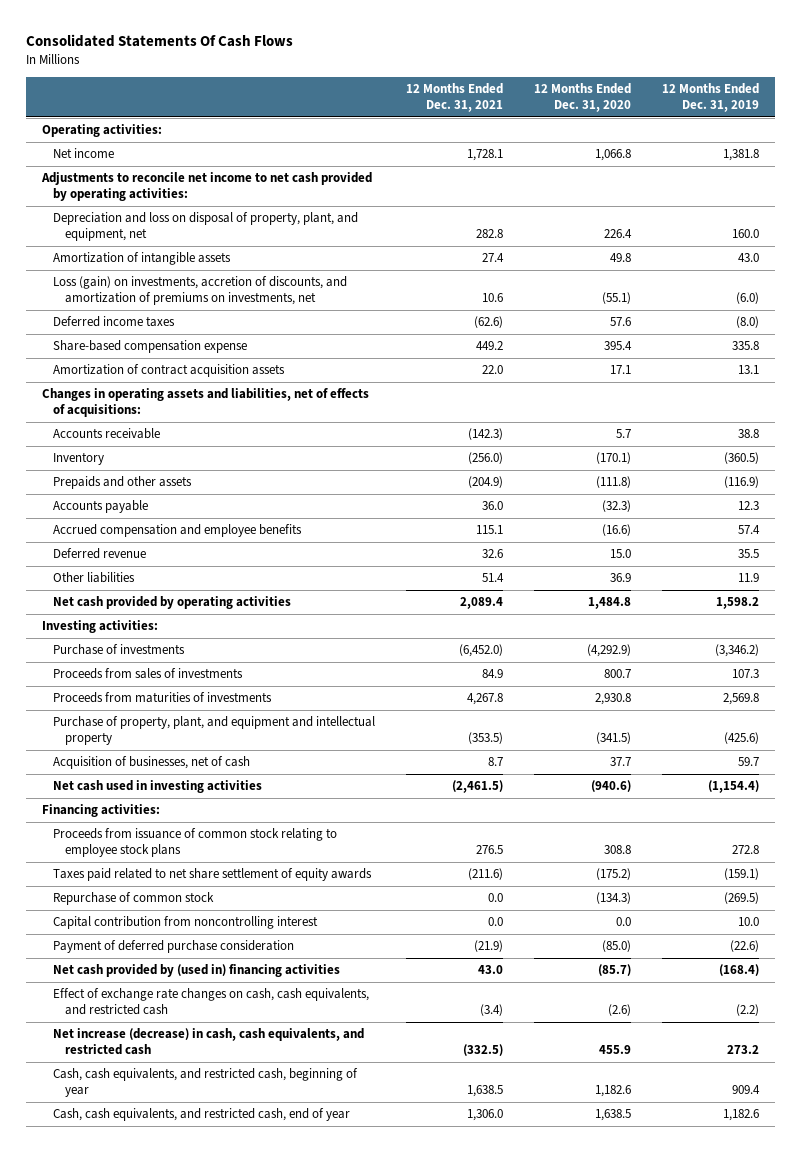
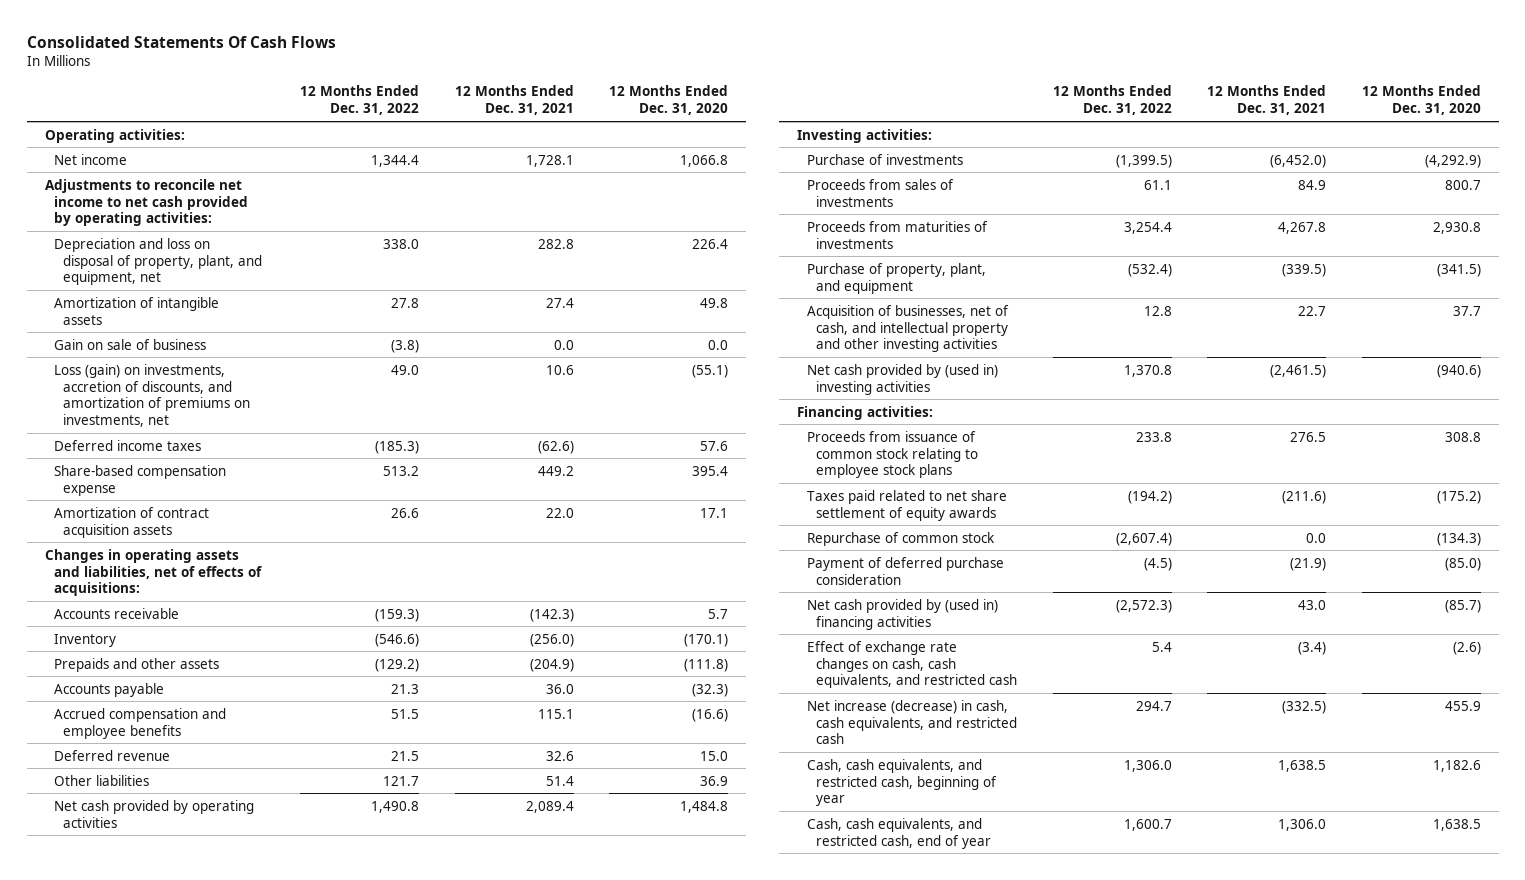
- | 12 Months Ended Dec. 31, 2021 | 12 Months Ended Dec. 31, 2020 | 12 Months Ended Dec. 31, 2019
+ | 12 Months Ended Dec. 31, 2022 | 12 Months Ended Dec. 31, 2021 | 12 Months Ended Dec. 31, 2020
+ Gain on sale of business | (3.8) | 0.0 | 0.0
- Purchase of property, plant, and equipment and intellectual property | (353.5) | (341.5) | (425.6)
- Acquisition of businesses, net of cash | 8.7 | 37.7 | 59.7
- Net cash used in investing activities | (2,461.5) | (940.6) | (1,154.4)
+ Purchase of property, plant, and equipment | (532.4) | (339.5) | (341.5)
+ Acquisition of businesses, net of cash, and intellectual property and other investing activities | 12.8 | 22.7 | 37.7
+ Net cash provided by (used in) investing activities | 1,370.8 | (2,461.5) | (940.6)
- Capital contribution from noncontrolling interest | 0.0 | 0.0 | 10.0

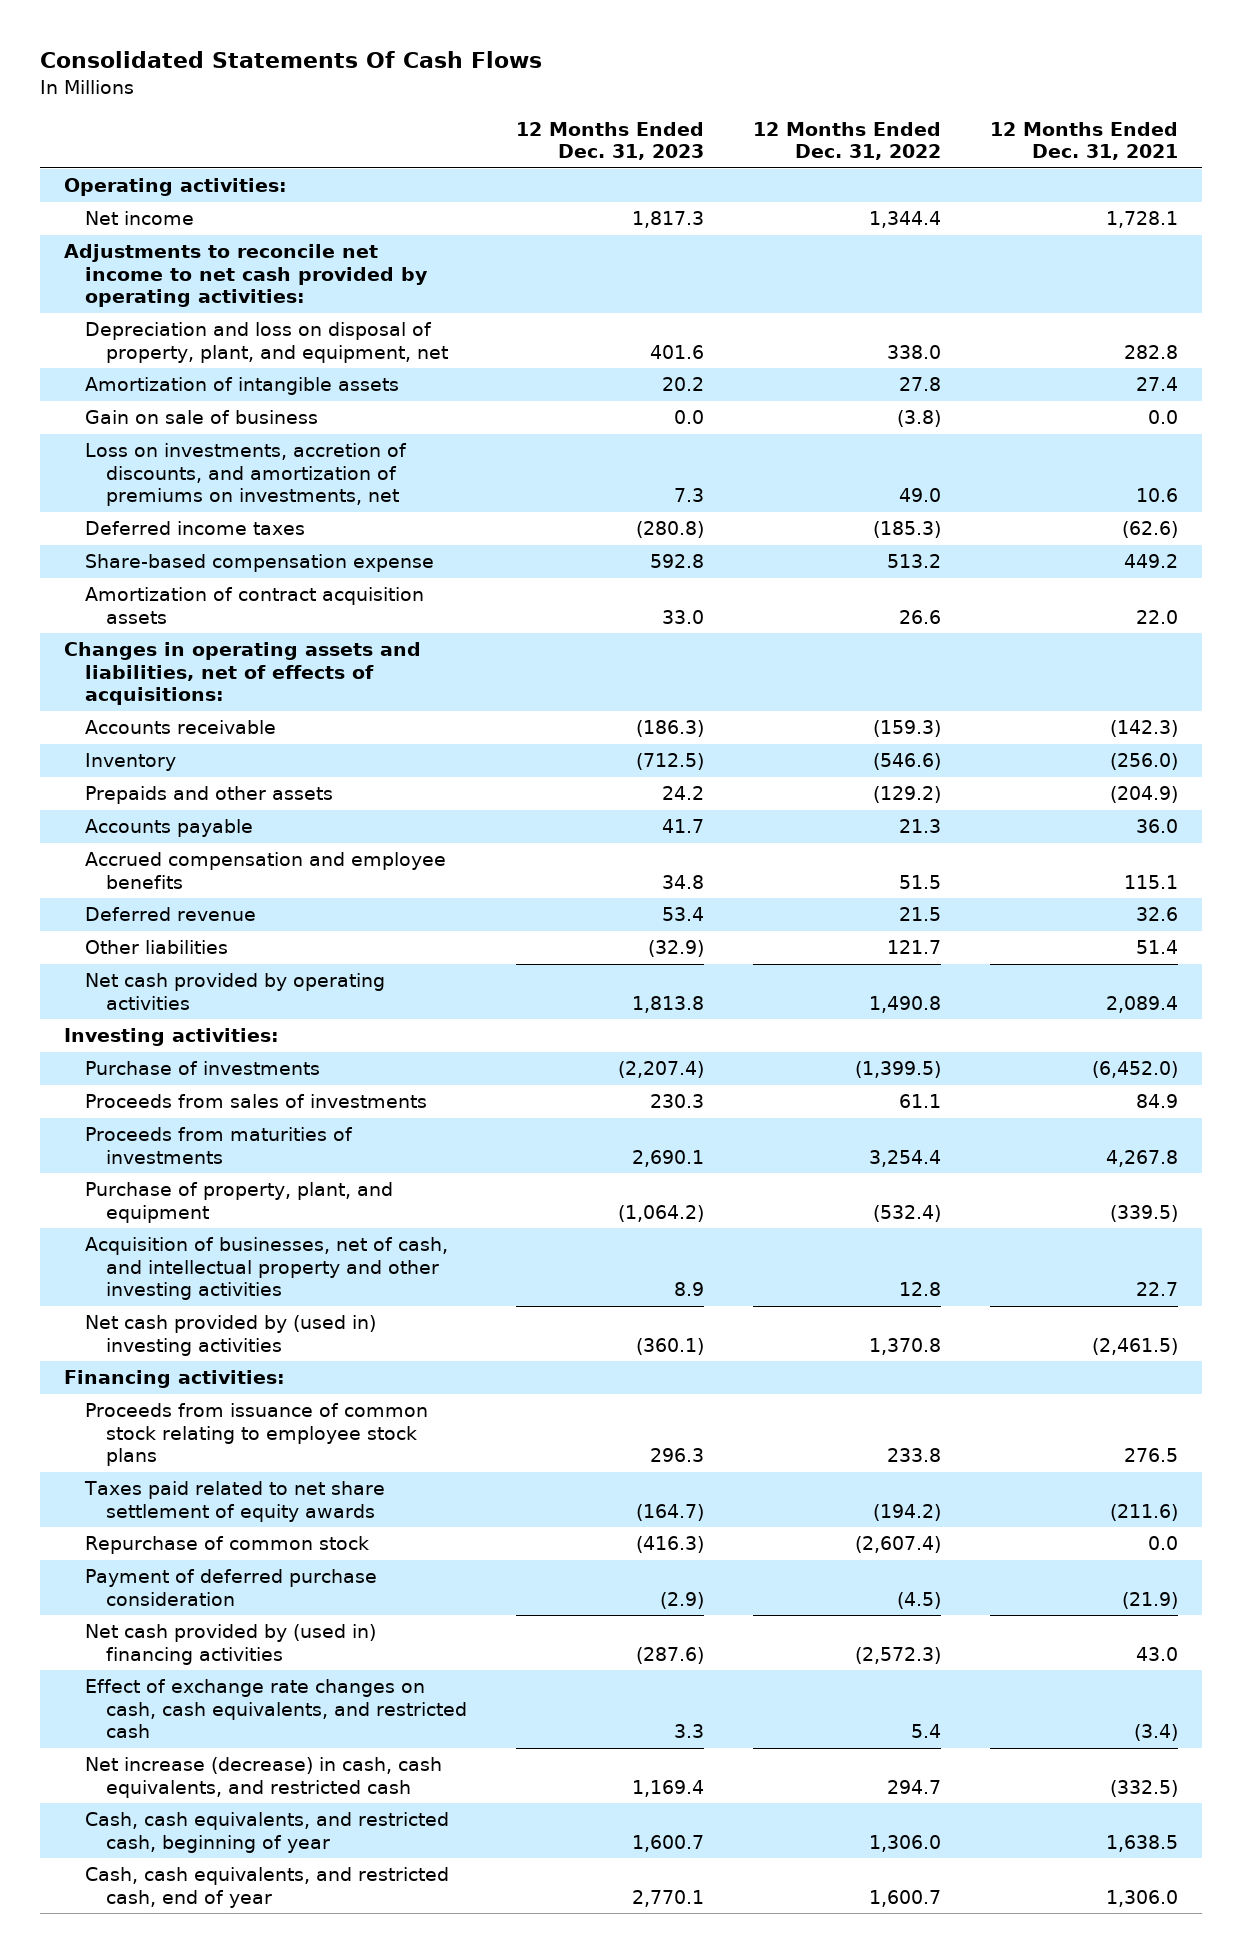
- | 12 Months Ended Dec. 31, 2022 | 12 Months Ended Dec. 31, 2021 | 12 Months Ended Dec. 31, 2020
+ | 12 Months Ended Dec. 31, 2023 | 12 Months Ended Dec. 31, 2022 | 12 Months Ended Dec. 31, 2021
- Loss (gain) on investments, accretion of discounts, and amortization of premiums on investments, net | 49.0 | 10.6 | (55.1)
+ Loss on investments, accretion of discounts, and amortization of premiums on investments, net | 7.3 | 49.0 | 10.6

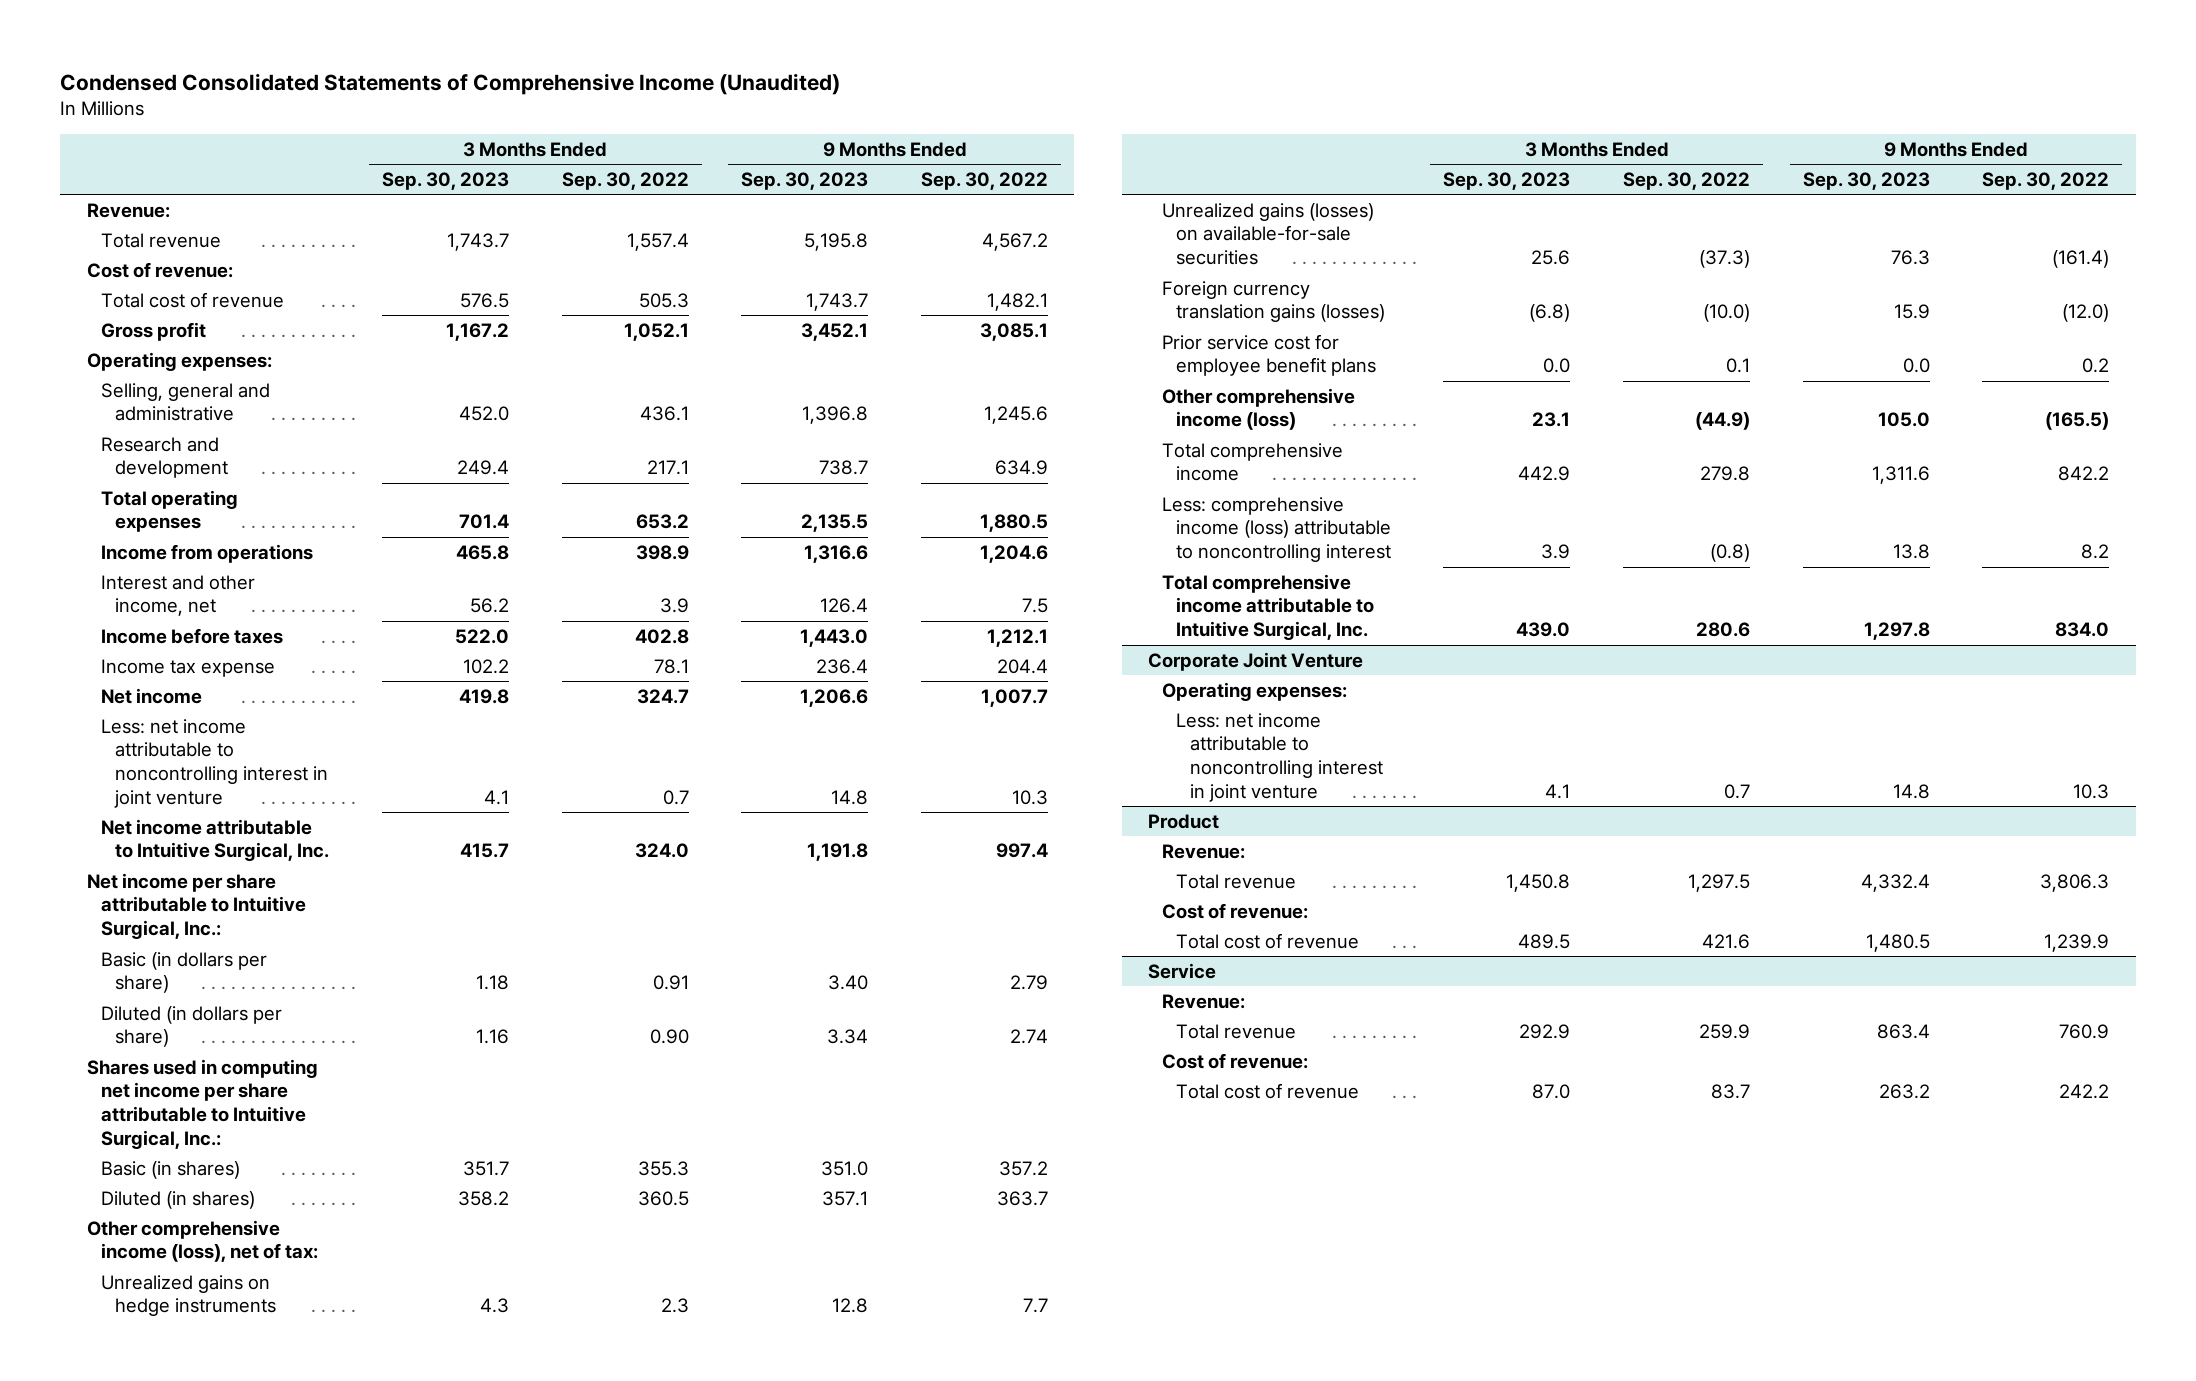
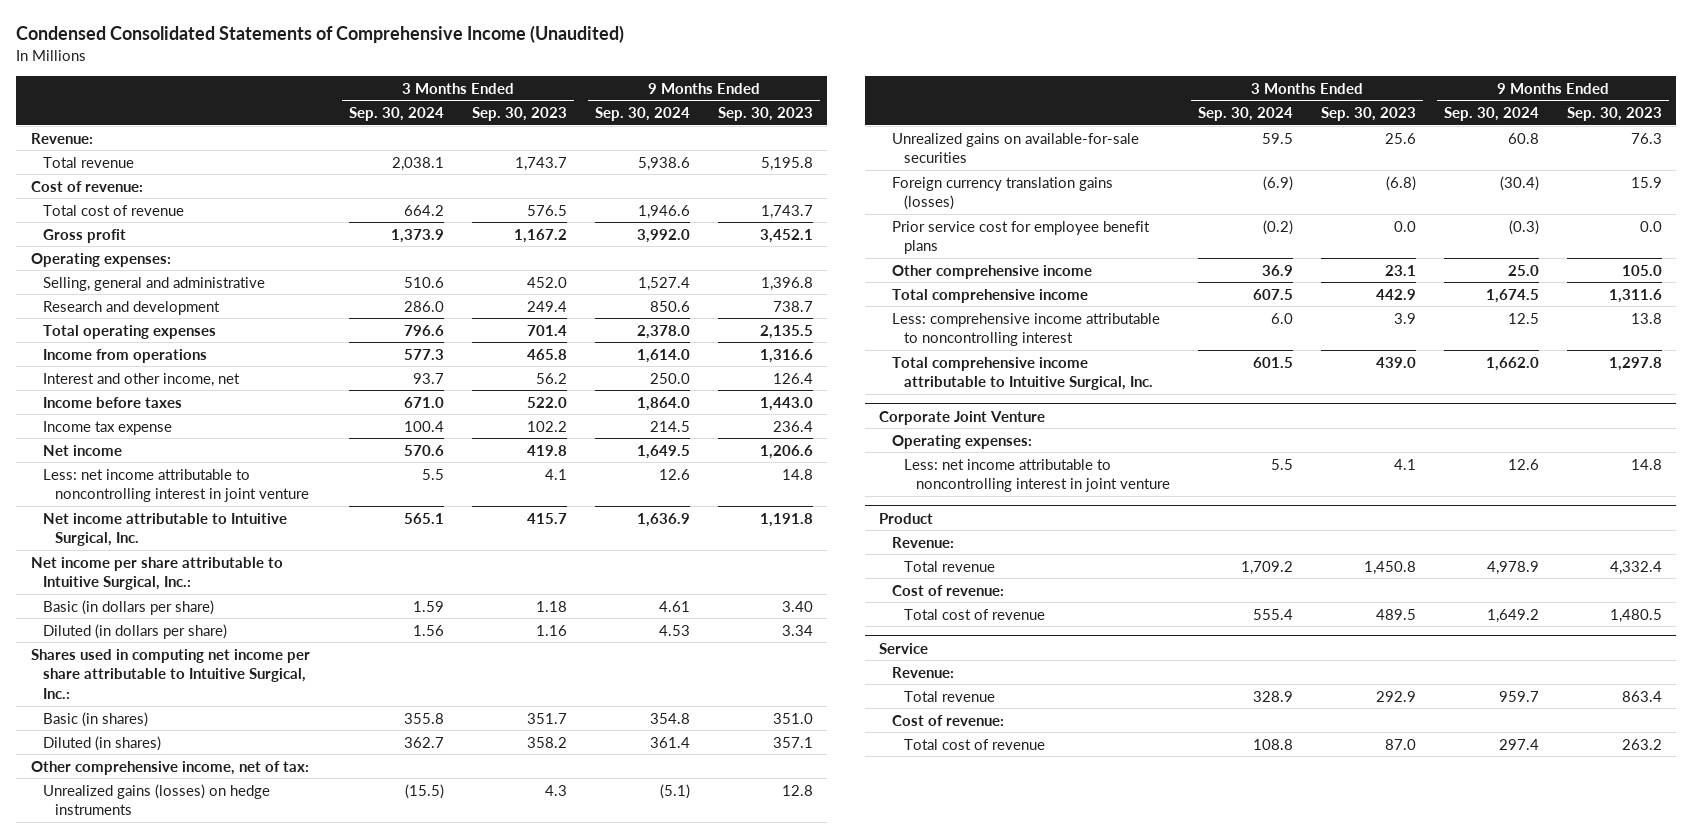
- | 3 Months Ended Sep. 30, 2023 | 3 Months Ended Sep. 30, 2022 | 9 Months Ended Sep. 30, 2023 | 9 Months Ended Sep. 30, 2022
+ | 3 Months Ended Sep. 30, 2024 | 3 Months Ended Sep. 30, 2023 | 9 Months Ended Sep. 30, 2024 | 9 Months Ended Sep. 30, 2023
- Other comprehensive income (loss), net of tax:
- Unrealized gains on hedge instruments | 4.3 | 2.3 | 12.8 | 7.7
- Unrealized gains (losses) on available-for-sale securities | 25.6 | (37.3) | 76.3 | (161.4)
+ Other comprehensive income, net of tax:
+ Unrealized gains (losses) on hedge instruments | (15.5) | 4.3 | (5.1) | 12.8
+ Unrealized gains on available-for-sale securities | 59.5 | 25.6 | 60.8 | 76.3
- Other comprehensive income (loss) | 23.1 | (44.9) | 105.0 | (165.5)
+ Other comprehensive income | 36.9 | 23.1 | 25.0 | 105.0
- Less: comprehensive income (loss) attributable to noncontrolling interest | 3.9 | (0.8) | 13.8 | 8.2
+ Less: comprehensive income attributable to noncontrolling interest | 6.0 | 3.9 | 12.5 | 13.8

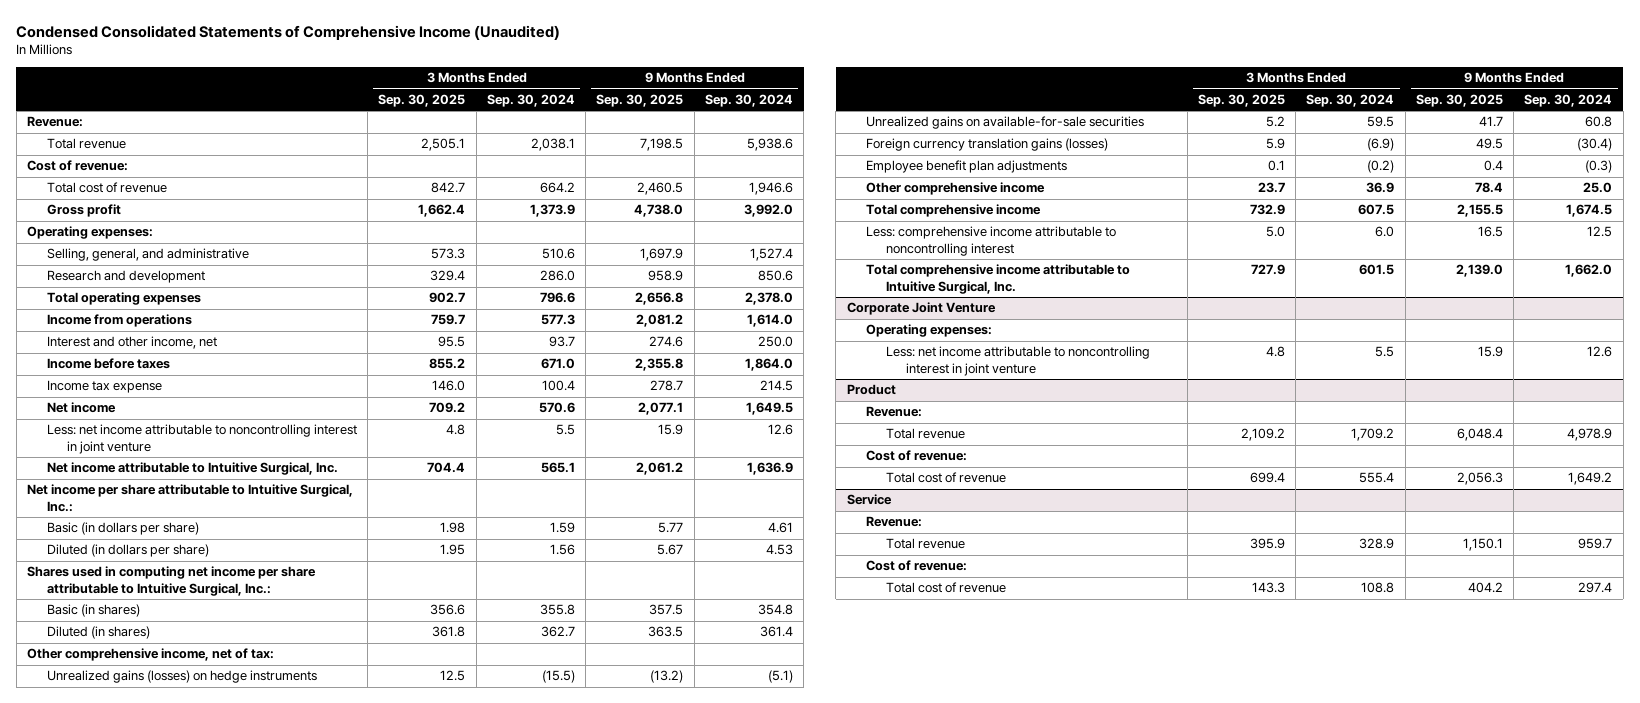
- | 3 Months Ended Sep. 30, 2024 | 3 Months Ended Sep. 30, 2023 | 9 Months Ended Sep. 30, 2024 | 9 Months Ended Sep. 30, 2023
+ | 3 Months Ended Sep. 30, 2025 | 3 Months Ended Sep. 30, 2024 | 9 Months Ended Sep. 30, 2025 | 9 Months Ended Sep. 30, 2024
- Selling, general and administrative | 510.6 | 452.0 | 1,527.4 | 1,396.8
+ Selling, general, and administrative | 573.3 | 510.6 | 1,697.9 | 1,527.4
- Prior service cost for employee benefit plans | (0.2) | 0.0 | (0.3) | 0.0
+ Employee benefit plan adjustments | 0.1 | (0.2) | 0.4 | (0.3)

